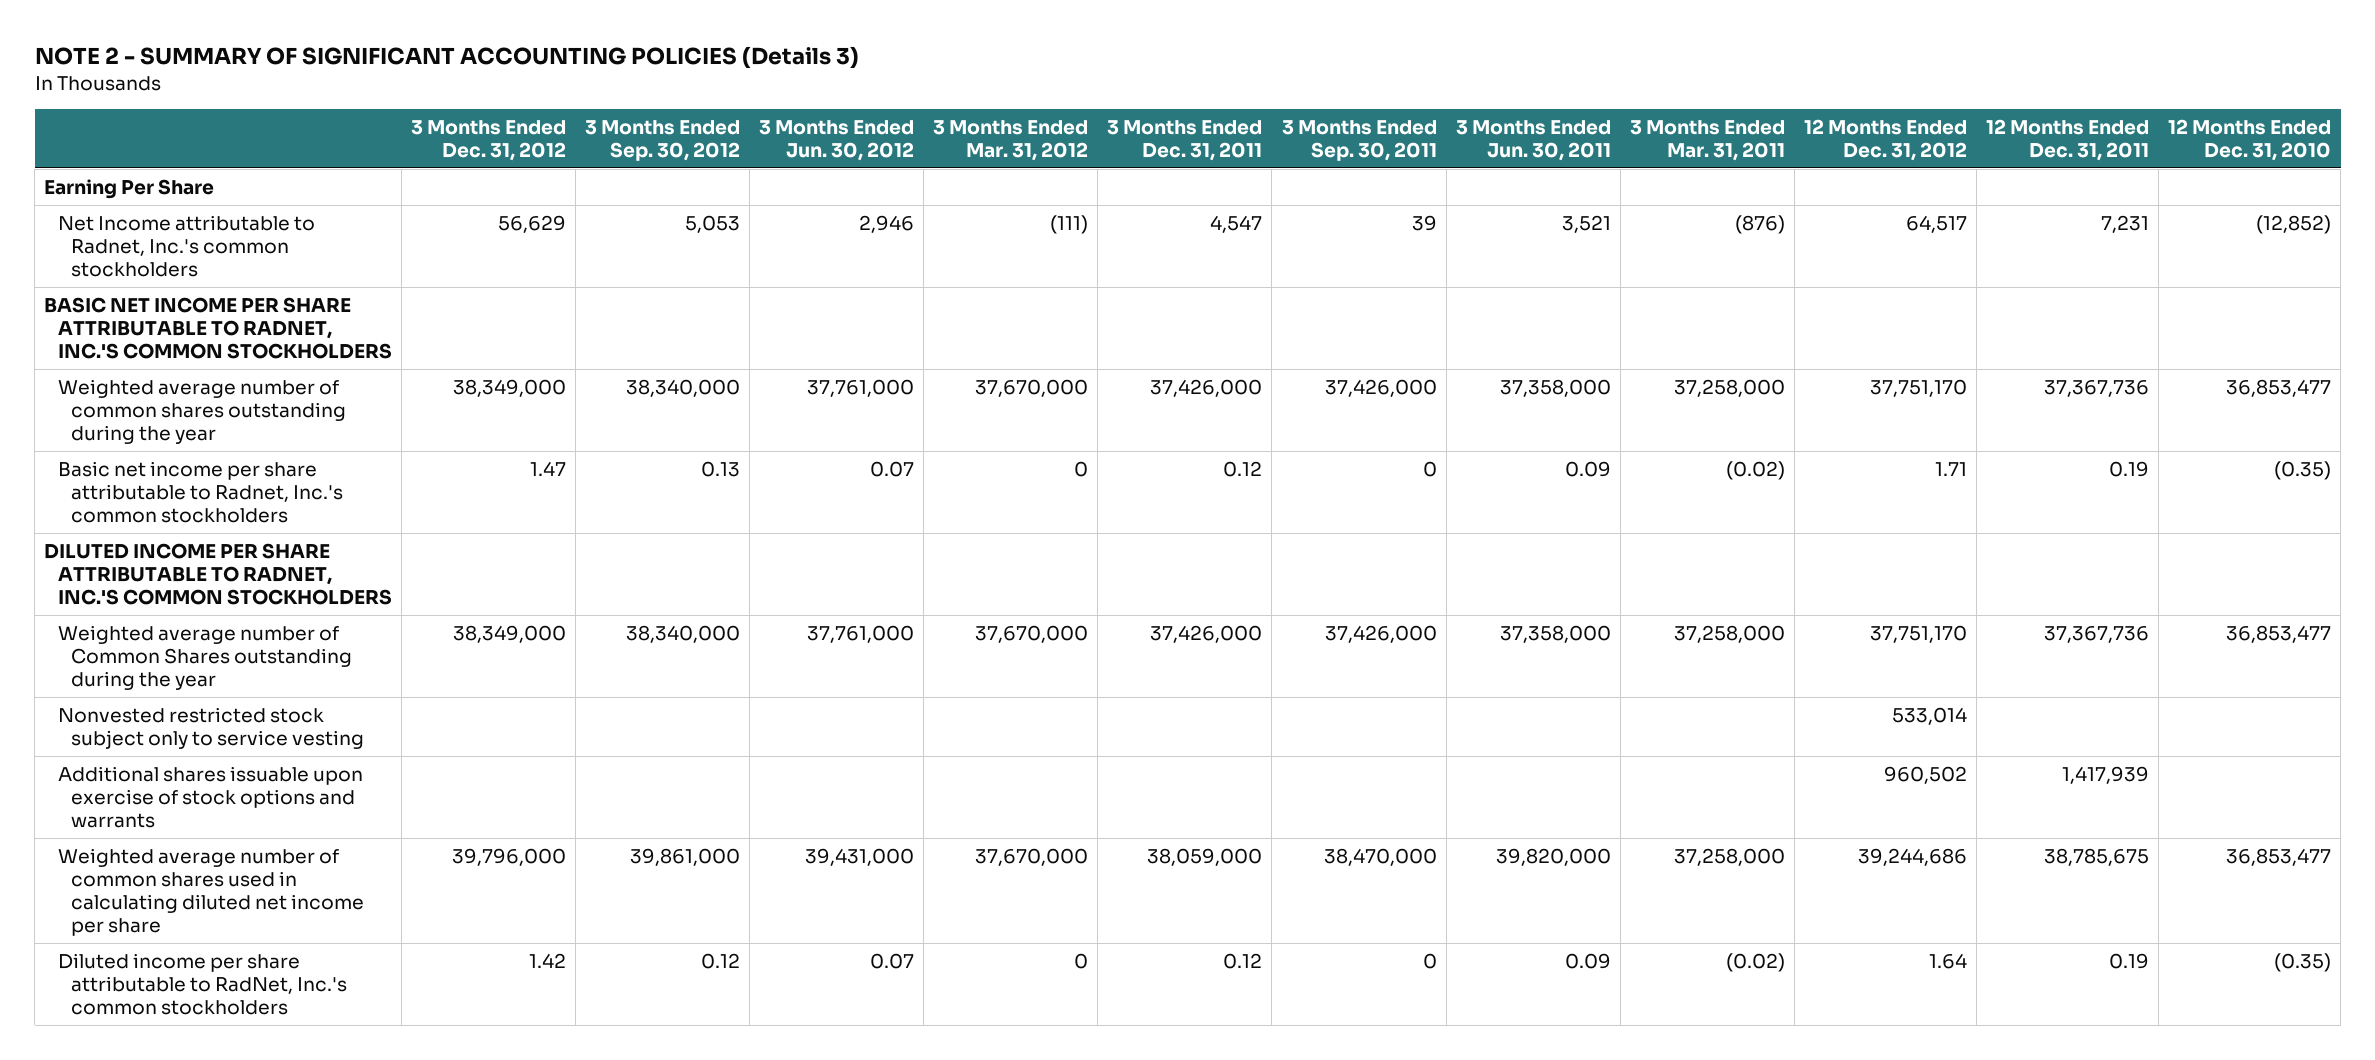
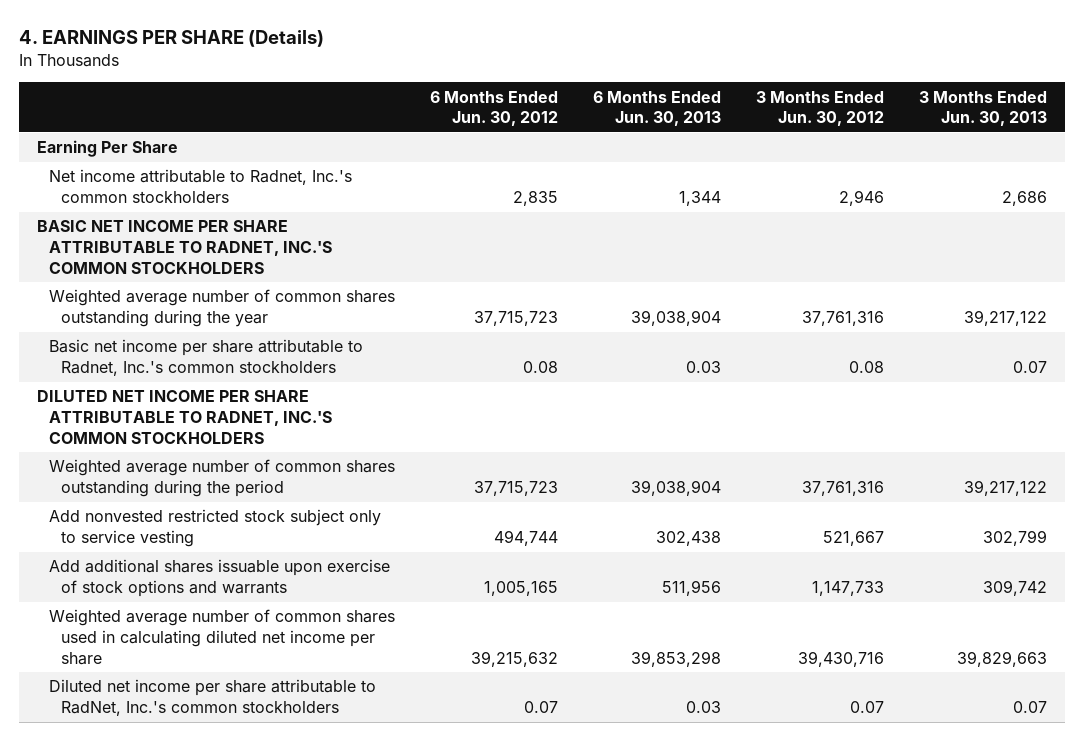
- NOTE 2 - SUMMARY OF SIGNIFICANT ACCOUNTING POLICIES (Details 3)
+ 4. EARNINGS PER SHARE (Details)
- | 3 Months Ended Dec. 31, 2012 | 3 Months Ended Sep. 30, 2012 | 3 Months Ended Jun. 30, 2012 | 3 Months Ended Mar. 31, 2012 | 3 Months Ended Dec. 31, 2011 | 3 Months Ended Sep. 30, 2011 | 3 Months Ended Jun. 30, 2011 | 3 Months Ended Mar. 31, 2011 | 12 Months Ended Dec. 31, 2012 | 12 Months Ended Dec. 31, 2011 | 12 Months Ended Dec. 31, 2010
+ | 6 Months Ended Jun. 30, 2012 | 6 Months Ended Jun. 30, 2013 | 3 Months Ended Jun. 30, 2012 | 3 Months Ended Jun. 30, 2013
- Net Income attributable to Radnet, Inc.'s common stockholders | 56,629 | 5,053 | 2,946 | (111) | 4,547 | 39 | 3,521 | (876) | 64,517 | 7,231 | (12,852)
+ Net income attributable to Radnet, Inc.'s common stockholders | 2,835 | 1,344 | 2,946 | 2,686
- Weighted average number of common shares outstanding during the year | 38,349,000 | 38,340,000 | 37,761,000 | 37,670,000 | 37,426,000 | 37,426,000 | 37,358,000 | 37,258,000 | 37,751,170 | 37,367,736 | 36,853,477
- Basic net income per share attributable to Radnet, Inc.'s common stockholders | 1.47 | 0.13 | 0.07 | 0 | 0.12 | 0 | 0.09 | (0.02) | 1.71 | 0.19 | (0.35)
- DILUTED INCOME PER SHARE ATTRIBUTABLE TO RADNET, INC.'S COMMON STOCKHOLDERS
- Weighted average number of Common Shares outstanding during the year | 38,349,000 | 38,340,000 | 37,761,000 | 37,670,000 | 37,426,000 | 37,426,000 | 37,358,000 | 37,258,000 | 37,751,170 | 37,367,736 | 36,853,477
- Nonvested restricted stock subject only to service vesting | | | | | | | | | 533,014 | |
- Additional shares issuable upon exercise of stock options and warrants | | | | | | | | | 960,502 | 1,417,939 |
- Weighted average number of common shares used in calculating diluted net income per share | 39,796,000 | 39,861,000 | 39,431,000 | 37,670,000 | 38,059,000 | 38,470,000 | 39,820,000 | 37,258,000 | 39,244,686 | 38,785,675 | 36,853,477
- Diluted income per share attributable to RadNet, Inc.'s common stockholders | 1.42 | 0.12 | 0.07 | 0 | 0.12 | 0 | 0.09 | (0.02) | 1.64 | 0.19 | (0.35)
+ Weighted average number of common shares outstanding during the year | 37,715,723 | 39,038,904 | 37,761,316 | 39,217,122
+ Basic net income per share attributable to Radnet, Inc.'s common stockholders | 0.08 | 0.03 | 0.08 | 0.07
+ DILUTED NET INCOME PER SHARE ATTRIBUTABLE TO RADNET, INC.'S COMMON STOCKHOLDERS
+ Weighted average number of common shares outstanding during the period | 37,715,723 | 39,038,904 | 37,761,316 | 39,217,122
+ Add nonvested restricted stock subject only to service vesting | 494,744 | 302,438 | 521,667 | 302,799
+ Add additional shares issuable upon exercise of stock options and warrants | 1,005,165 | 511,956 | 1,147,733 | 309,742
+ Weighted average number of common shares used in calculating diluted net income per share | 39,215,632 | 39,853,298 | 39,430,716 | 39,829,663
+ Diluted net income per share attributable to RadNet, Inc.'s common stockholders | 0.07 | 0.03 | 0.07 | 0.07

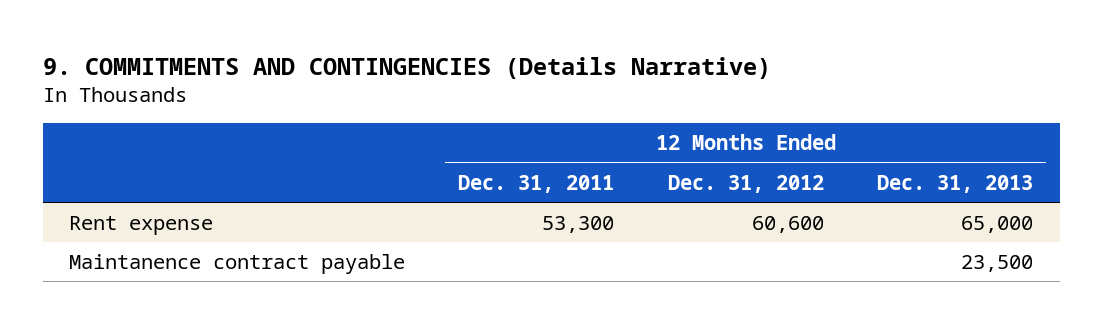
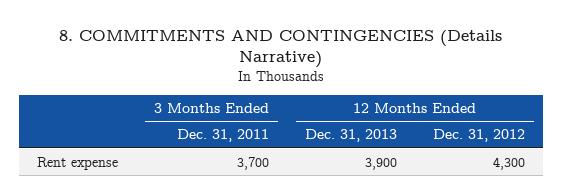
- 9. COMMITMENTS AND CONTINGENCIES (Details Narrative)
+ 8. COMMITMENTS AND CONTINGENCIES (Details Narrative)
- | 12 Months Ended Dec. 31, 2011 | 12 Months Ended Dec. 31, 2012 | 12 Months Ended Dec. 31, 2013
+ | 3 Months Ended Dec. 31, 2011 | 12 Months Ended Dec. 31, 2013 | 12 Months Ended Dec. 31, 2012
- Rent expense | 53,300 | 60,600 | 65,000
- Maintanence contract payable | | | 23,500
+ Rent expense | 3,700 | 3,900 | 4,300

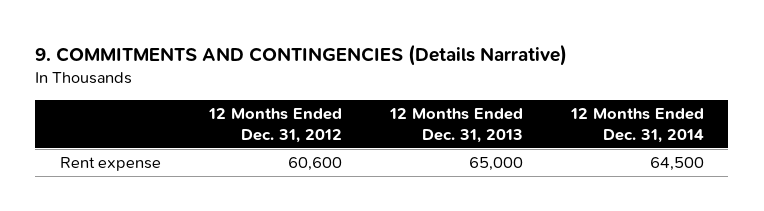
- 8. COMMITMENTS AND CONTINGENCIES (Details Narrative)
+ 9. COMMITMENTS AND CONTINGENCIES (Details Narrative)
- | 3 Months Ended Dec. 31, 2011 | 12 Months Ended Dec. 31, 2013 | 12 Months Ended Dec. 31, 2012
+ | 12 Months Ended Dec. 31, 2012 | 12 Months Ended Dec. 31, 2013 | 12 Months Ended Dec. 31, 2014
- Rent expense | 3,700 | 3,900 | 4,300
+ Rent expense | 60,600 | 65,000 | 64,500

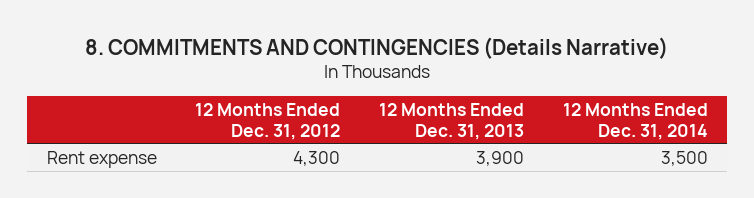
- 9. COMMITMENTS AND CONTINGENCIES (Details Narrative)
+ 8. COMMITMENTS AND CONTINGENCIES (Details Narrative)
- Rent expense | 60,600 | 65,000 | 64,500
+ Rent expense | 4,300 | 3,900 | 3,500

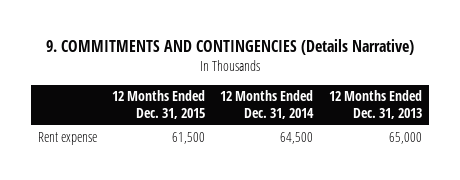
- 8. COMMITMENTS AND CONTINGENCIES (Details Narrative)
+ 9. COMMITMENTS AND CONTINGENCIES (Details Narrative)
- | 12 Months Ended Dec. 31, 2012 | 12 Months Ended Dec. 31, 2013 | 12 Months Ended Dec. 31, 2014
+ | 12 Months Ended Dec. 31, 2015 | 12 Months Ended Dec. 31, 2014 | 12 Months Ended Dec. 31, 2013
- Rent expense | 4,300 | 3,900 | 3,500
+ Rent expense | 61,500 | 64,500 | 65,000

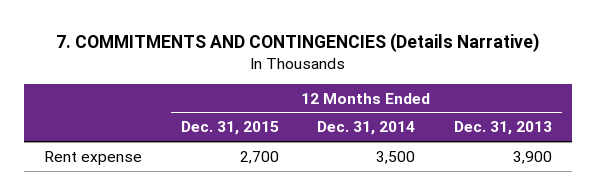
- 9. COMMITMENTS AND CONTINGENCIES (Details Narrative)
+ 7. COMMITMENTS AND CONTINGENCIES (Details Narrative)
- Rent expense | 61,500 | 64,500 | 65,000
+ Rent expense | 2,700 | 3,500 | 3,900

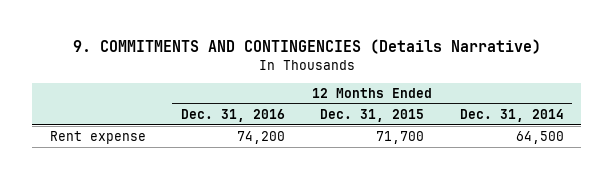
- 7. COMMITMENTS AND CONTINGENCIES (Details Narrative)
+ 9. COMMITMENTS AND CONTINGENCIES (Details Narrative)
- | 12 Months Ended Dec. 31, 2015 | 12 Months Ended Dec. 31, 2014 | 12 Months Ended Dec. 31, 2013
+ | 12 Months Ended Dec. 31, 2016 | 12 Months Ended Dec. 31, 2015 | 12 Months Ended Dec. 31, 2014
- Rent expense | 2,700 | 3,500 | 3,900
+ Rent expense | 74,200 | 71,700 | 64,500

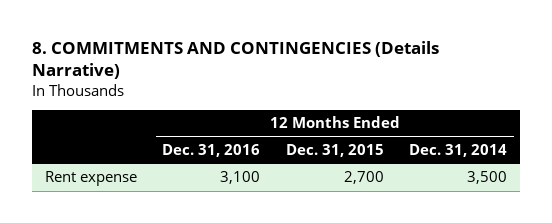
- 9. COMMITMENTS AND CONTINGENCIES (Details Narrative)
+ 8. COMMITMENTS AND CONTINGENCIES (Details Narrative)
- Rent expense | 74,200 | 71,700 | 64,500
+ Rent expense | 3,100 | 2,700 | 3,500

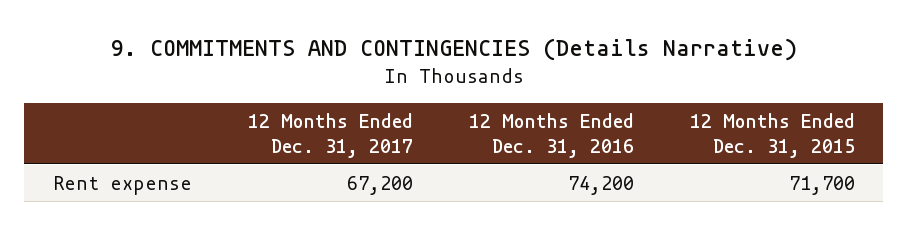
- 8. COMMITMENTS AND CONTINGENCIES (Details Narrative)
+ 9. COMMITMENTS AND CONTINGENCIES (Details Narrative)
- | 12 Months Ended Dec. 31, 2016 | 12 Months Ended Dec. 31, 2015 | 12 Months Ended Dec. 31, 2014
+ | 12 Months Ended Dec. 31, 2017 | 12 Months Ended Dec. 31, 2016 | 12 Months Ended Dec. 31, 2015
- Rent expense | 3,100 | 2,700 | 3,500
+ Rent expense | 67,200 | 74,200 | 71,700

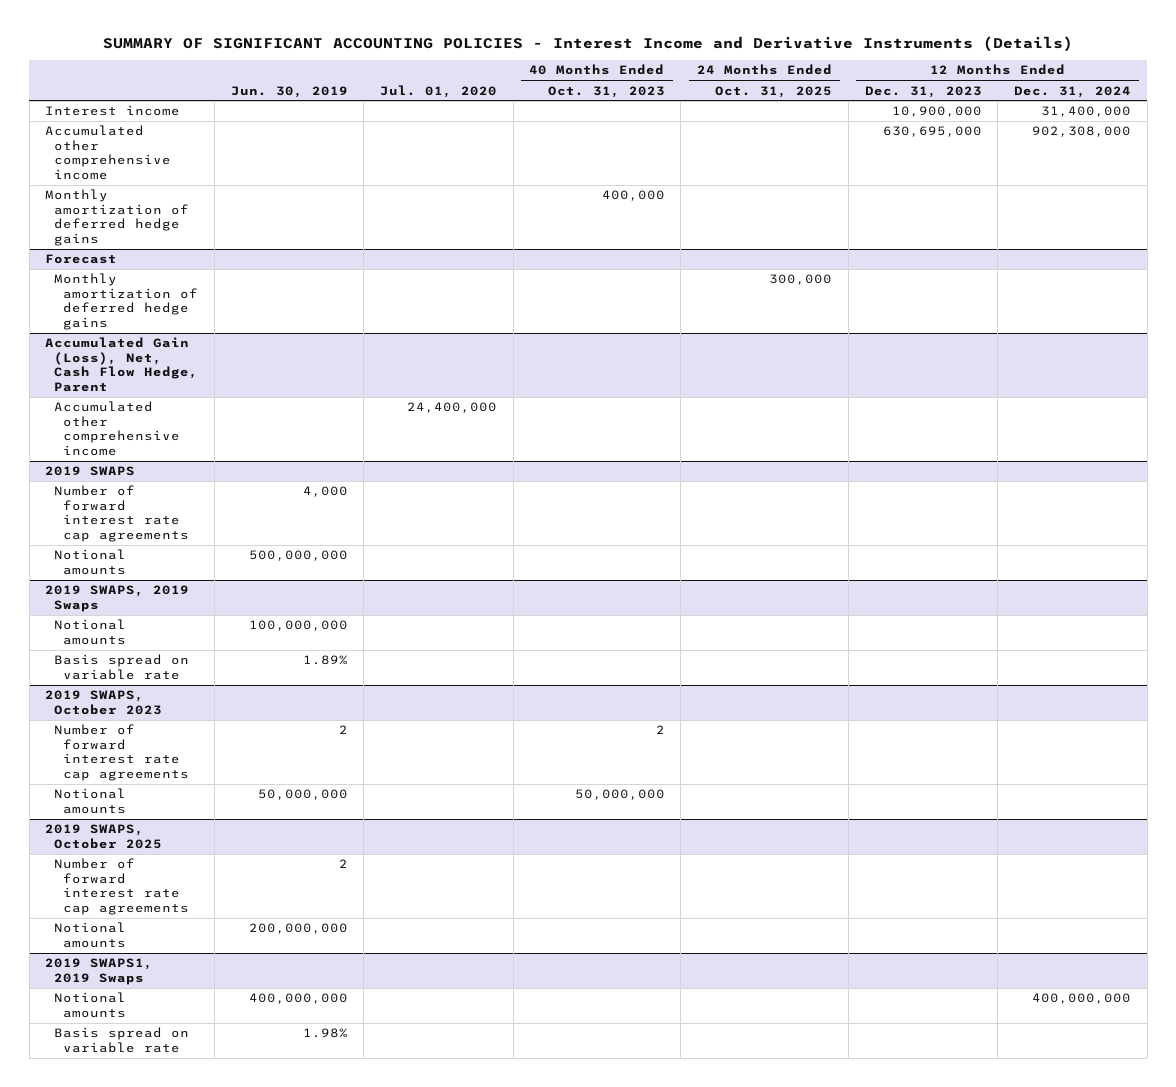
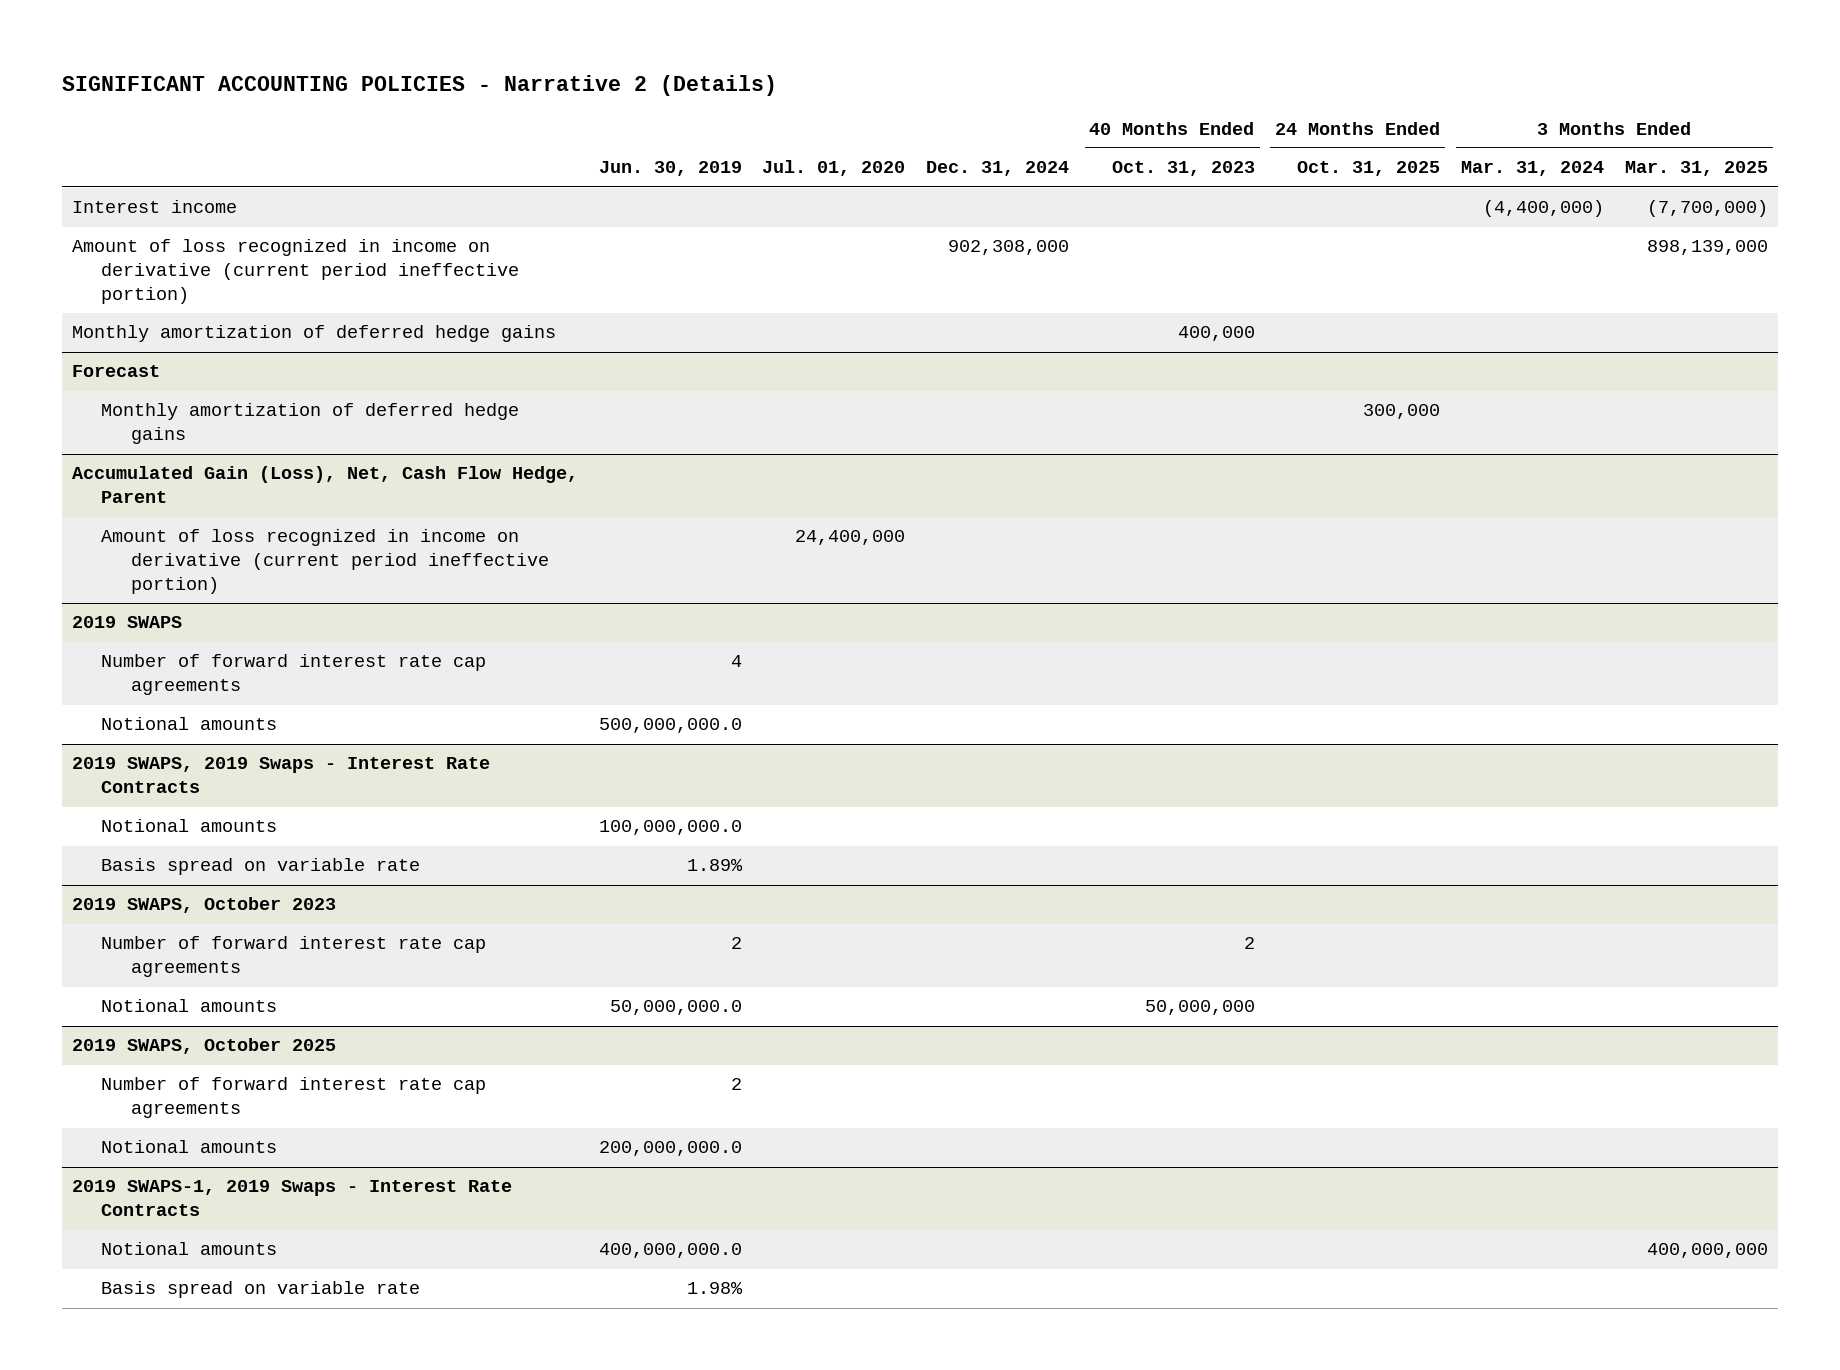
- SUMMARY OF SIGNIFICANT ACCOUNTING POLICIES - Interest Income and Derivative Instruments (Details)
+ SIGNIFICANT ACCOUNTING POLICIES - Narrative 2 (Details)
- | Jun. 30, 2019 | Jul. 01, 2020 | 40 Months Ended Oct. 31, 2023 | 24 Months Ended Oct. 31, 2025 | 12 Months Ended Dec. 31, 2023 | 12 Months Ended Dec. 31, 2024
+ | Jun. 30, 2019 | Jul. 01, 2020 | Dec. 31, 2024 | 40 Months Ended Oct. 31, 2023 | 24 Months Ended Oct. 31, 2025 | 3 Months Ended Mar. 31, 2024 | 3 Months Ended Mar. 31, 2025
- Accumulated other comprehensive income | | | | | 630,695,000 | 902,308,000
+ Amount of loss recognized in income on derivative (current period ineffective portion) | | | 902,308,000 | | | | 898,139,000
@ Accumulated Gain (Loss), Net, Cash Flow Hedge, Parent
- Accumulated other comprehensive income | | 24,400,000 | | | |
+ Amount of loss recognized in income on derivative (current period ineffective portion) | | 24,400,000 | | | | |
@ 2019 SWAPS
- Number of forward interest rate cap agreements | 4,000 | | | | |
- Notional amounts | 500,000,000 | | | | |
- 2019 SWAPS, 2019 Swaps
- Notional amounts | 100,000,000 | | | | |
@ 2019 SWAPS
+ Number of forward interest rate cap agreements | 4 | | | | | |
+ Notional amounts | 500,000,000.0 | | | | | |
+ 2019 SWAPS, 2019 Swaps - Interest Rate Contracts
+ Notional amounts | 100,000,000.0 | | | | | |
@ 2019 SWAPS, October 2023
- Notional amounts | 50,000,000 | | 50,000,000 | | |
+ Notional amounts | 50,000,000.0 | | | 50,000,000 | | |
@ 2019 SWAPS, October 2025
- Notional amounts | 200,000,000 | | | | |
- 2019 SWAPS1, 2019 Swaps
- Notional amounts | 400,000,000 | | | | | 400,000,000
@ 2019 SWAPS, October 2025
+ Notional amounts | 200,000,000.0 | | | | | |
+ 2019 SWAPS-1, 2019 Swaps - Interest Rate Contracts
+ Notional amounts | 400,000,000.0 | | | | | | 400,000,000

